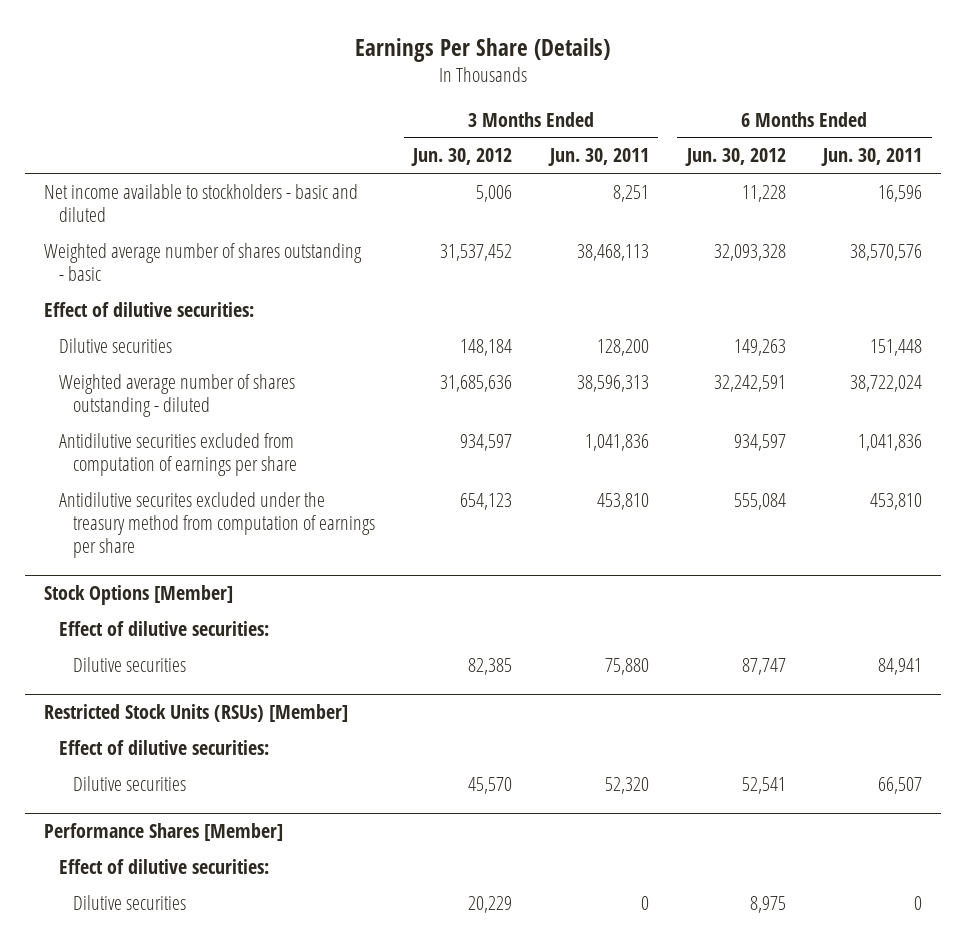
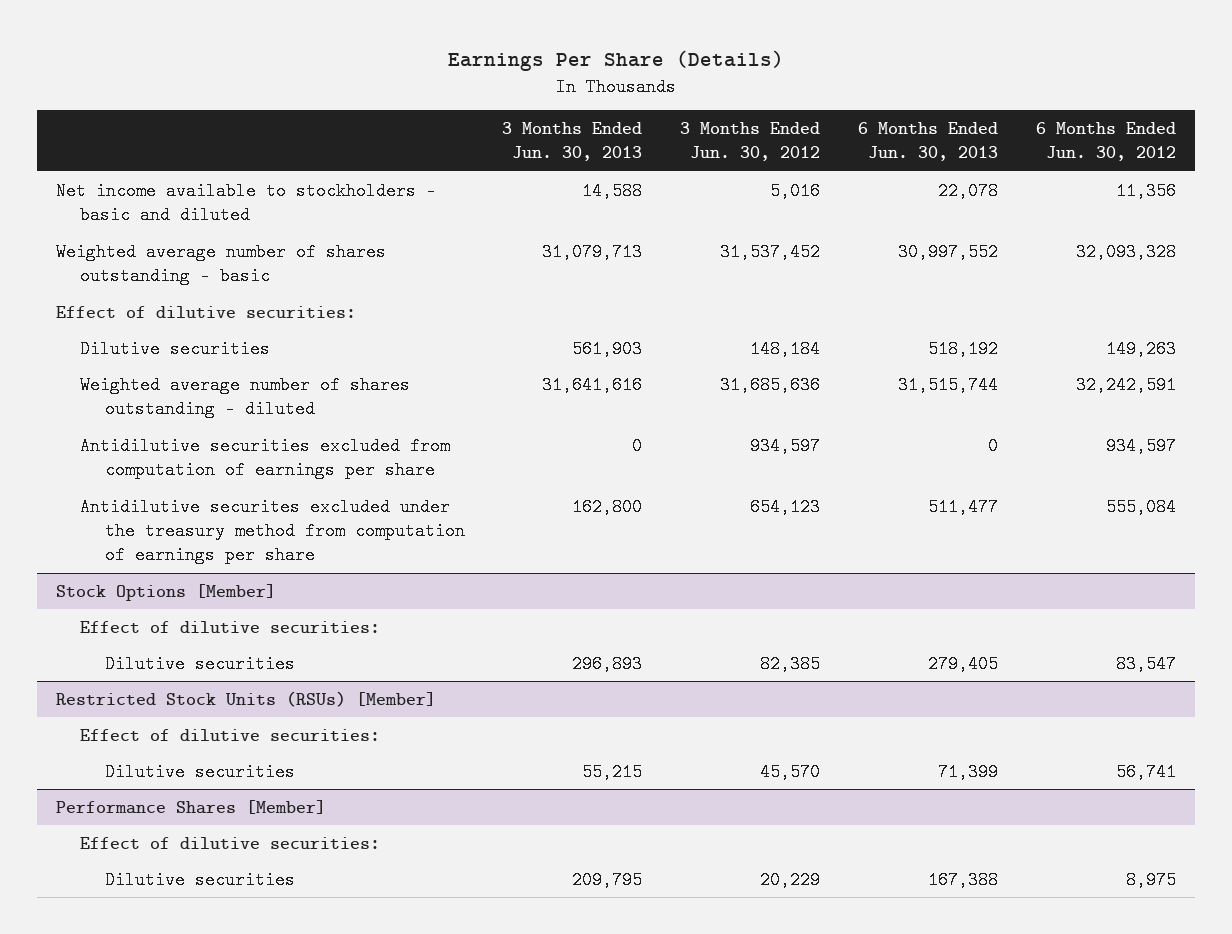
- | 3 Months Ended Jun. 30, 2012 | 3 Months Ended Jun. 30, 2011 | 6 Months Ended Jun. 30, 2012 | 6 Months Ended Jun. 30, 2011
+ | 3 Months Ended Jun. 30, 2013 | 3 Months Ended Jun. 30, 2012 | 6 Months Ended Jun. 30, 2013 | 6 Months Ended Jun. 30, 2012
- Net income available to stockholders - basic and diluted | 5,006 | 8,251 | 11,228 | 16,596
+ Net income available to stockholders - basic and diluted | 14,588 | 5,016 | 22,078 | 11,356
@ Stock Options [Member]
- Dilutive securities | 82,385 | 75,880 | 87,747 | 84,941
+ Dilutive securities | 296,893 | 82,385 | 279,405 | 83,547
@ Restricted Stock Units (RSUs) [Member]
- Dilutive securities | 45,570 | 52,320 | 52,541 | 66,507
+ Dilutive securities | 55,215 | 45,570 | 71,399 | 56,741

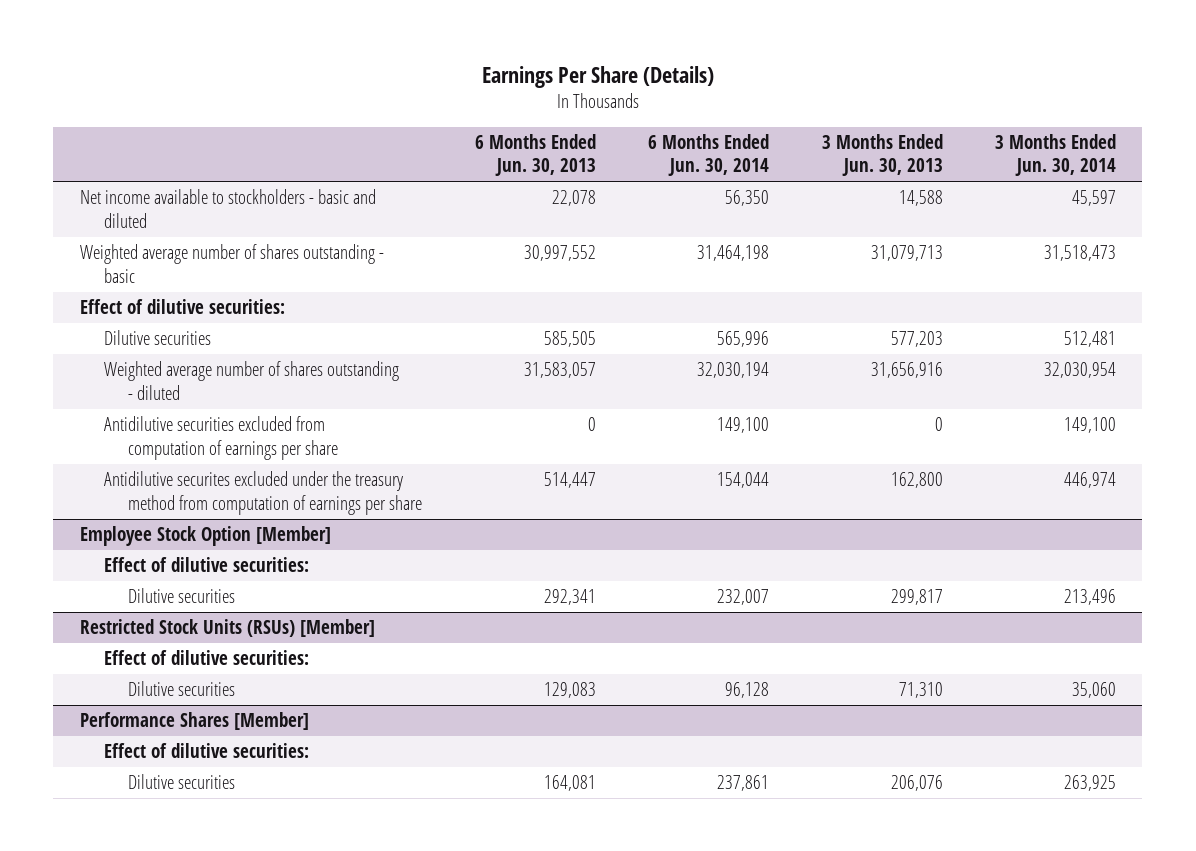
- | 3 Months Ended Jun. 30, 2013 | 3 Months Ended Jun. 30, 2012 | 6 Months Ended Jun. 30, 2013 | 6 Months Ended Jun. 30, 2012
+ | 6 Months Ended Jun. 30, 2013 | 6 Months Ended Jun. 30, 2014 | 3 Months Ended Jun. 30, 2013 | 3 Months Ended Jun. 30, 2014
- Dilutive securities | 561,903 | 148,184 | 518,192 | 149,263
- Weighted average number of shares outstanding - diluted | 31,641,616 | 31,685,636 | 31,515,744 | 32,242,591
+ Dilutive securities | 585,505 | 565,996 | 577,203 | 512,481
+ Weighted average number of shares outstanding - diluted | 31,583,057 | 32,030,194 | 31,656,916 | 32,030,954
- Antidilutive securites excluded under the treasury method from computation of earnings per share | 162,800 | 654,123 | 511,477 | 555,084
- Stock Options [Member]
+ Antidilutive securites excluded under the treasury method from computation of earnings per share | 514,447 | 154,044 | 162,800 | 446,974
+ Employee Stock Option [Member]
- Dilutive securities | 296,893 | 82,385 | 279,405 | 83,547
+ Dilutive securities | 292,341 | 232,007 | 299,817 | 213,496
@ Restricted Stock Units (RSUs) [Member]
- Dilutive securities | 55,215 | 45,570 | 71,399 | 56,741
+ Dilutive securities | 129,083 | 96,128 | 71,310 | 35,060
@ Performance Shares [Member]
- Dilutive securities | 209,795 | 20,229 | 167,388 | 8,975
+ Dilutive securities | 164,081 | 237,861 | 206,076 | 263,925

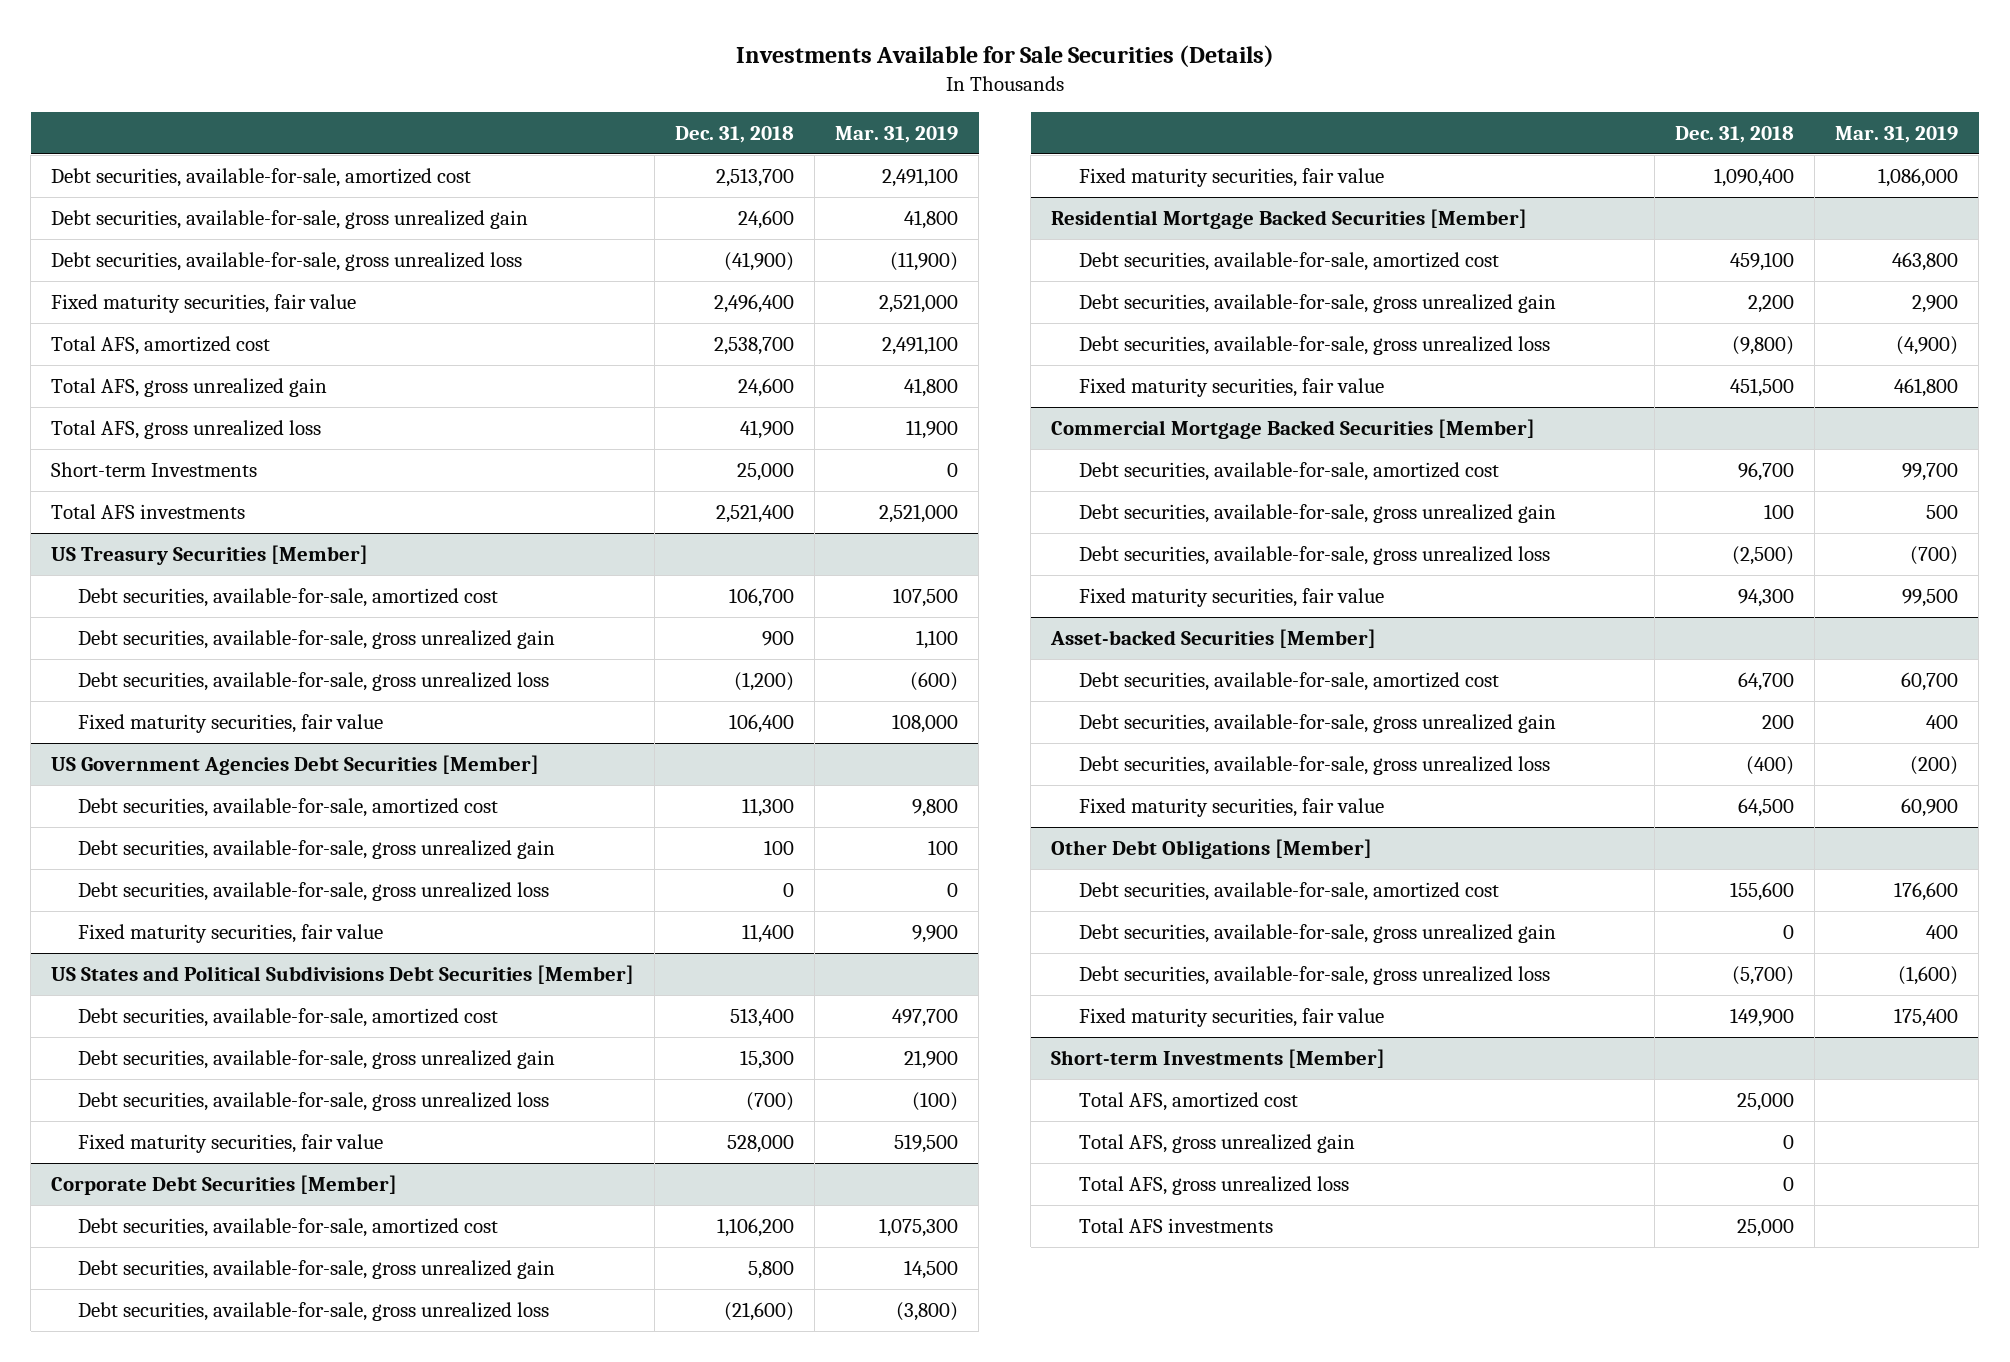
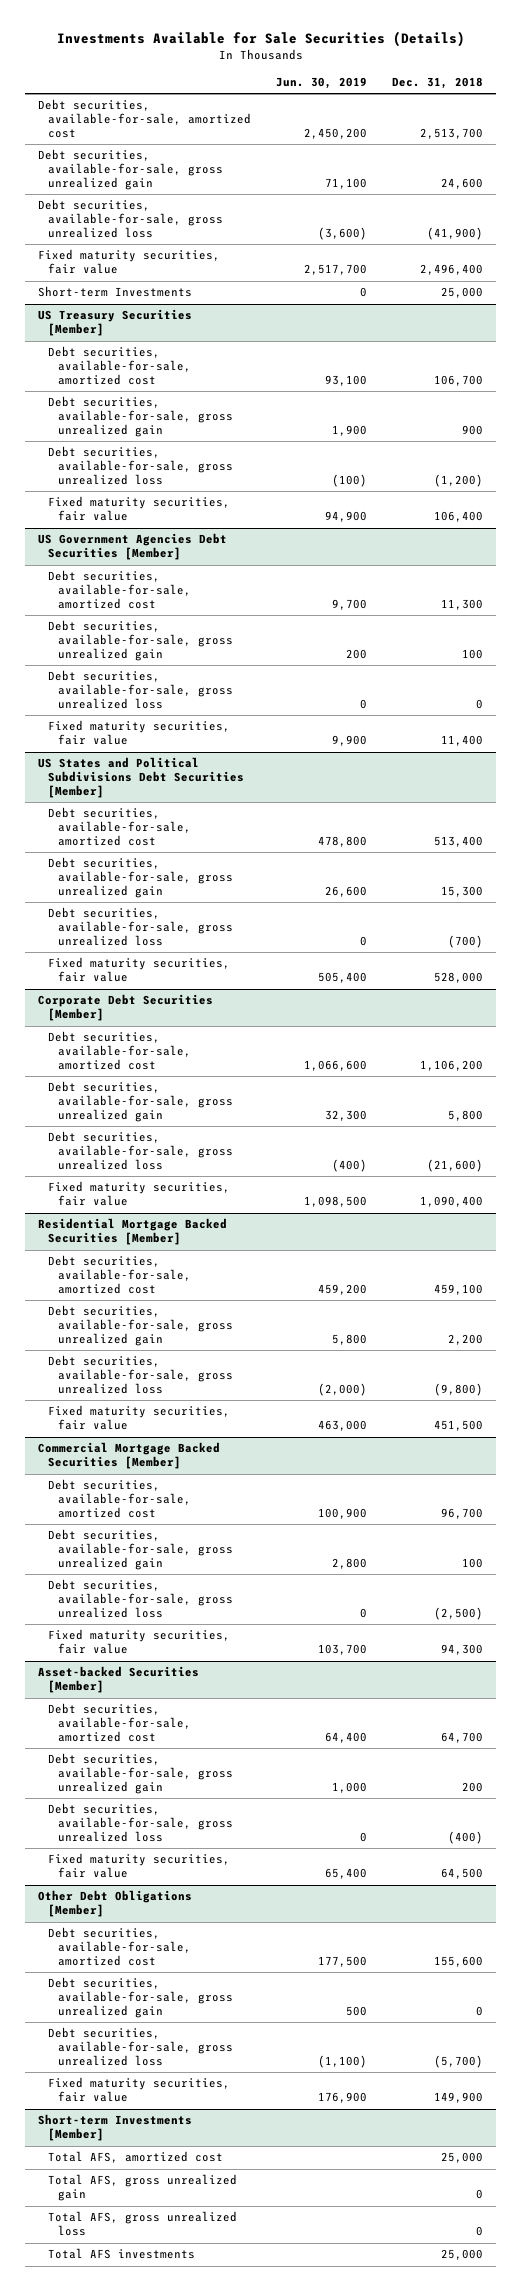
- | Dec. 31, 2018 | Mar. 31, 2019
+ | Jun. 30, 2019 | Dec. 31, 2018
- Total AFS, amortized cost | 2,538,700 | 2,491,100
- Total AFS, gross unrealized gain | 24,600 | 41,800
- Total AFS, gross unrealized loss | 41,900 | 11,900
- Total AFS investments | 2,521,400 | 2,521,000

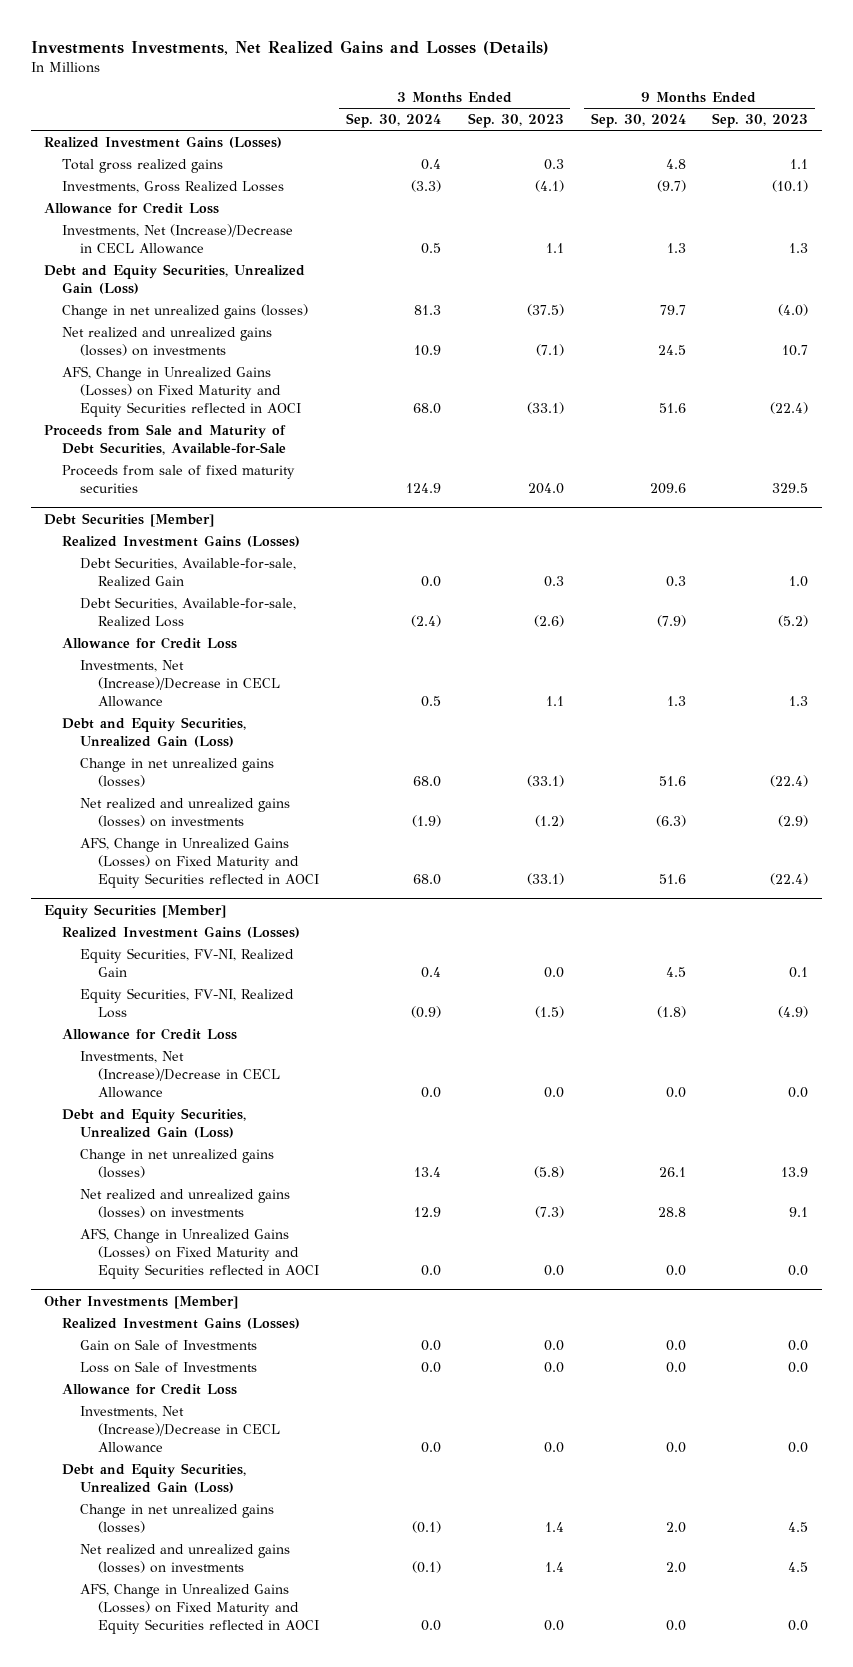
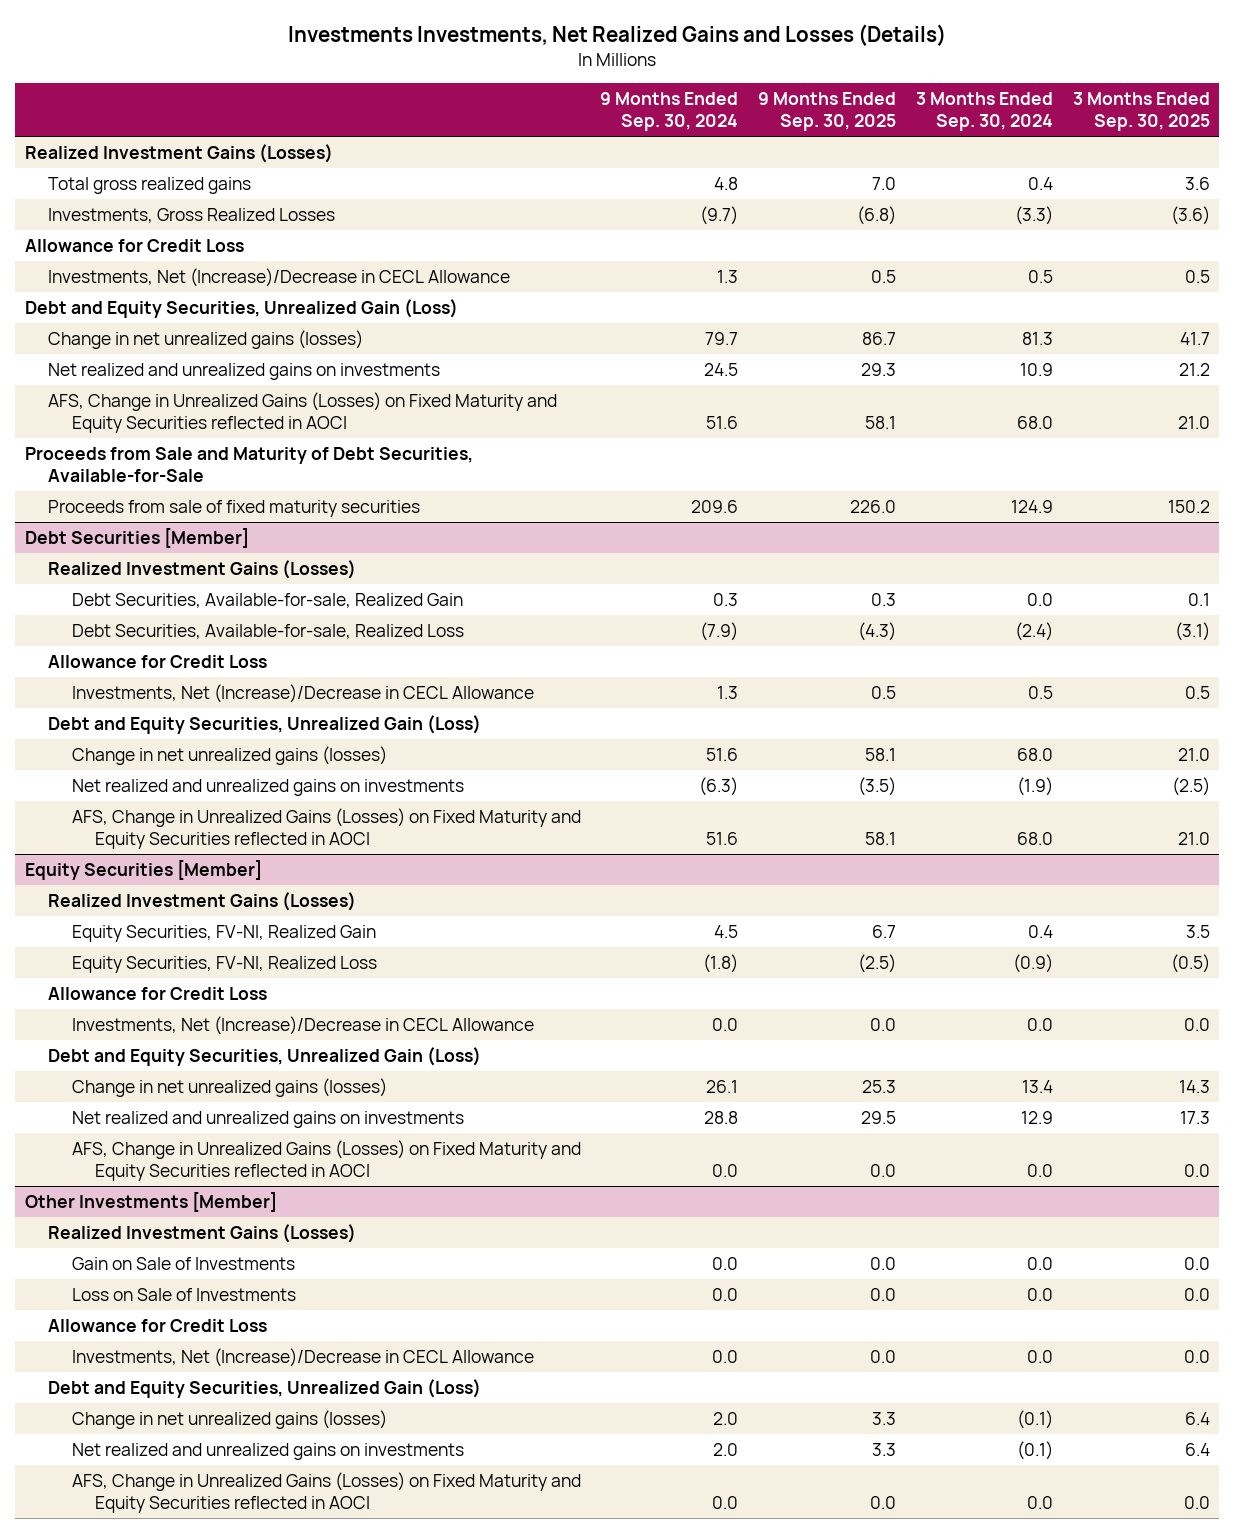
- | 3 Months Ended Sep. 30, 2024 | 3 Months Ended Sep. 30, 2023 | 9 Months Ended Sep. 30, 2024 | 9 Months Ended Sep. 30, 2023
+ | 9 Months Ended Sep. 30, 2024 | 9 Months Ended Sep. 30, 2025 | 3 Months Ended Sep. 30, 2024 | 3 Months Ended Sep. 30, 2025
- Net realized and unrealized gains (losses) on investments | 10.9 | (7.1) | 24.5 | 10.7
+ Net realized and unrealized gains on investments | 24.5 | 29.3 | 10.9 | 21.2
@ Debt Securities [Member]
- Net realized and unrealized gains (losses) on investments | (1.9) | (1.2) | (6.3) | (2.9)
+ Net realized and unrealized gains on investments | (6.3) | (3.5) | (1.9) | (2.5)
@ Equity Securities [Member]
- Net realized and unrealized gains (losses) on investments | 12.9 | (7.3) | 28.8 | 9.1
+ Net realized and unrealized gains on investments | 28.8 | 29.5 | 12.9 | 17.3
@ Other Investments [Member]
- Net realized and unrealized gains (losses) on investments | (0.1) | 1.4 | 2.0 | 4.5
+ Net realized and unrealized gains on investments | 2.0 | 3.3 | (0.1) | 6.4

